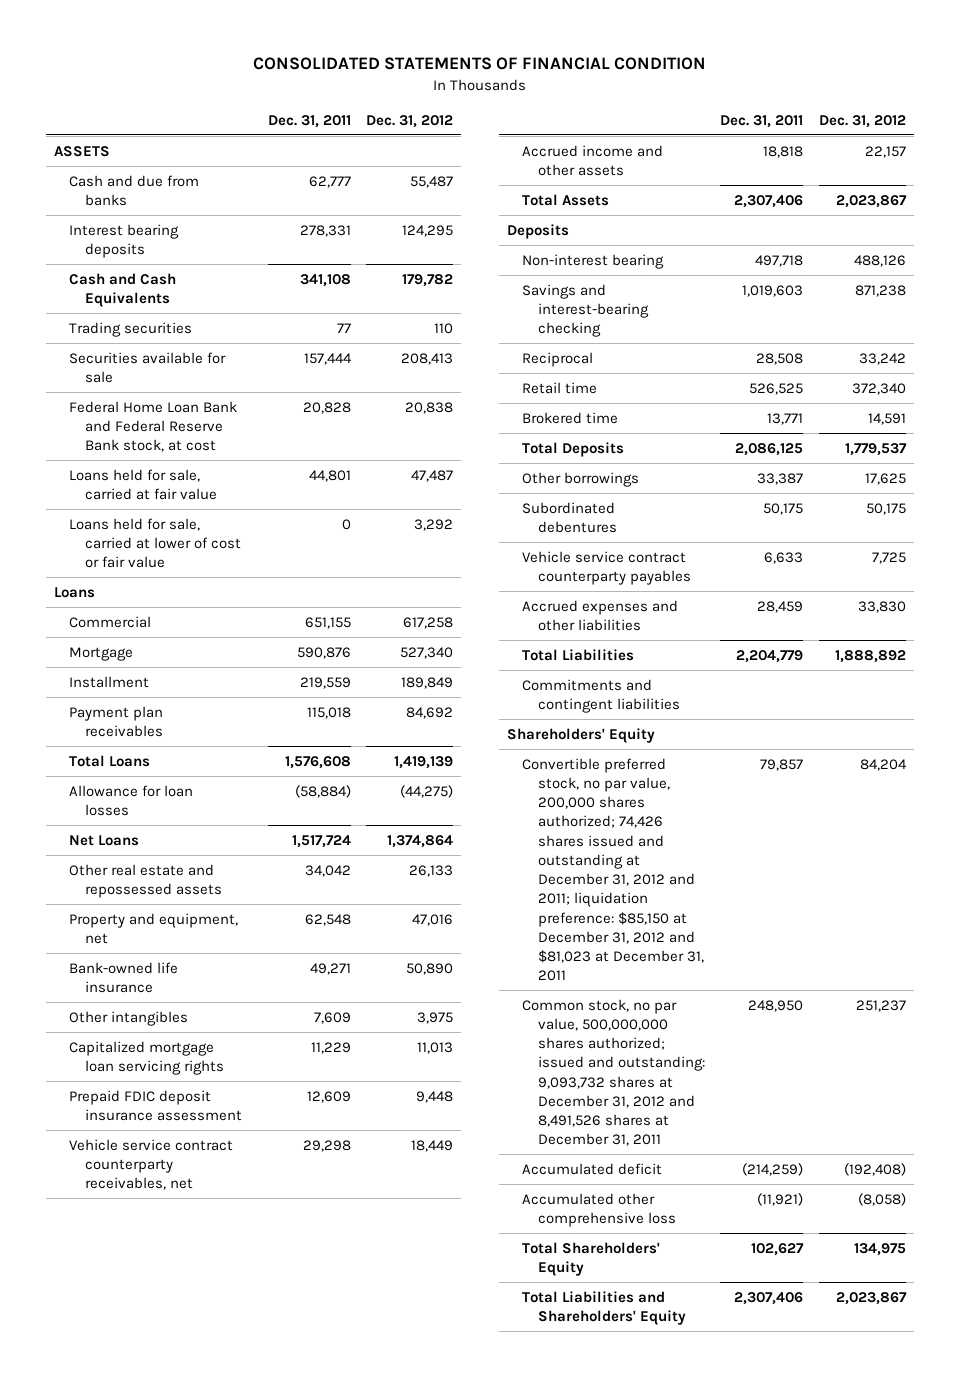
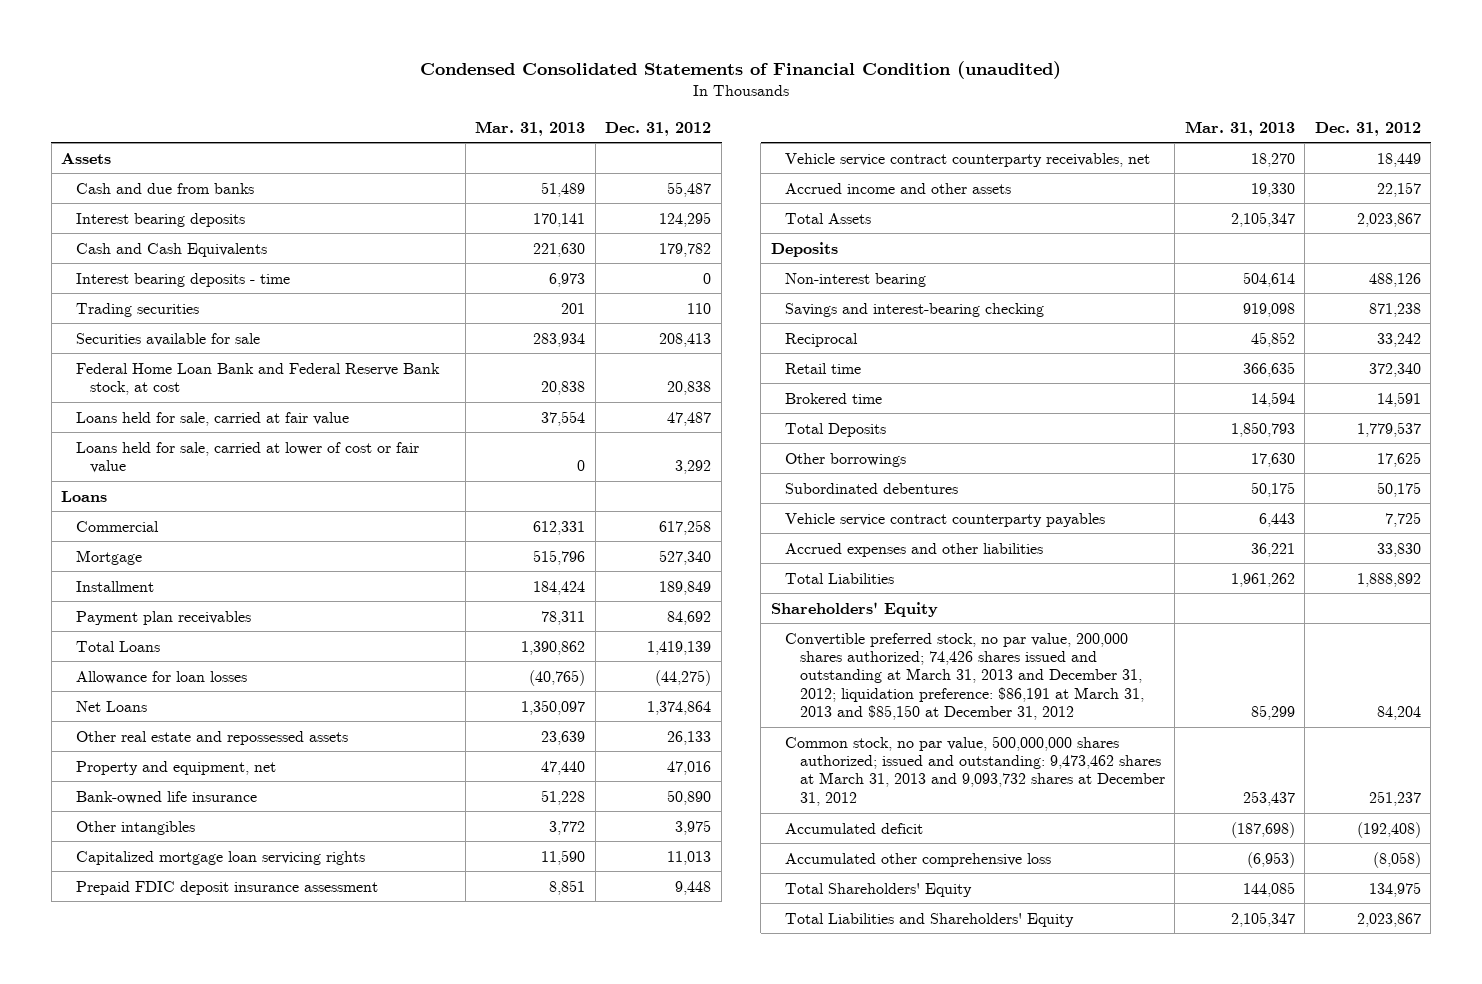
- CONSOLIDATED STATEMENTS OF FINANCIAL CONDITION
+ Condensed Consolidated Statements of Financial Condition (unaudited)
- | Dec. 31, 2011 | Dec. 31, 2012
+ | Mar. 31, 2013 | Dec. 31, 2012
- ASSETS
+ Assets
+ Interest bearing deposits - time | 6,973 | 0
- Commitments and contingent liabilities
- Convertible preferred stock, no par value, 200,000 shares authorized; 74,426 shares issued and outstanding at December 31, 2012 and 2011; liquidation preference: $85,150 at December 31, 2012 and $81,023 at December 31, 2011 | 79,857 | 84,204
- Common stock, no par value, 500,000,000 shares authorized; issued and outstanding: 9,093,732 shares at December 31, 2012 and 8,491,526 shares at December 31, 2011 | 248,950 | 251,237
+ Convertible preferred stock, no par value, 200,000 shares authorized; 74,426 shares issued and outstanding at March 31, 2013 and December 31, 2012; liquidation preference: $86,191 at March 31, 2013 and $85,150 at December 31, 2012 | 85,299 | 84,204
+ Common stock, no par value, 500,000,000 shares authorized; issued and outstanding: 9,473,462 shares at March 31, 2013 and 9,093,732 shares at December 31, 2012 | 253,437 | 251,237

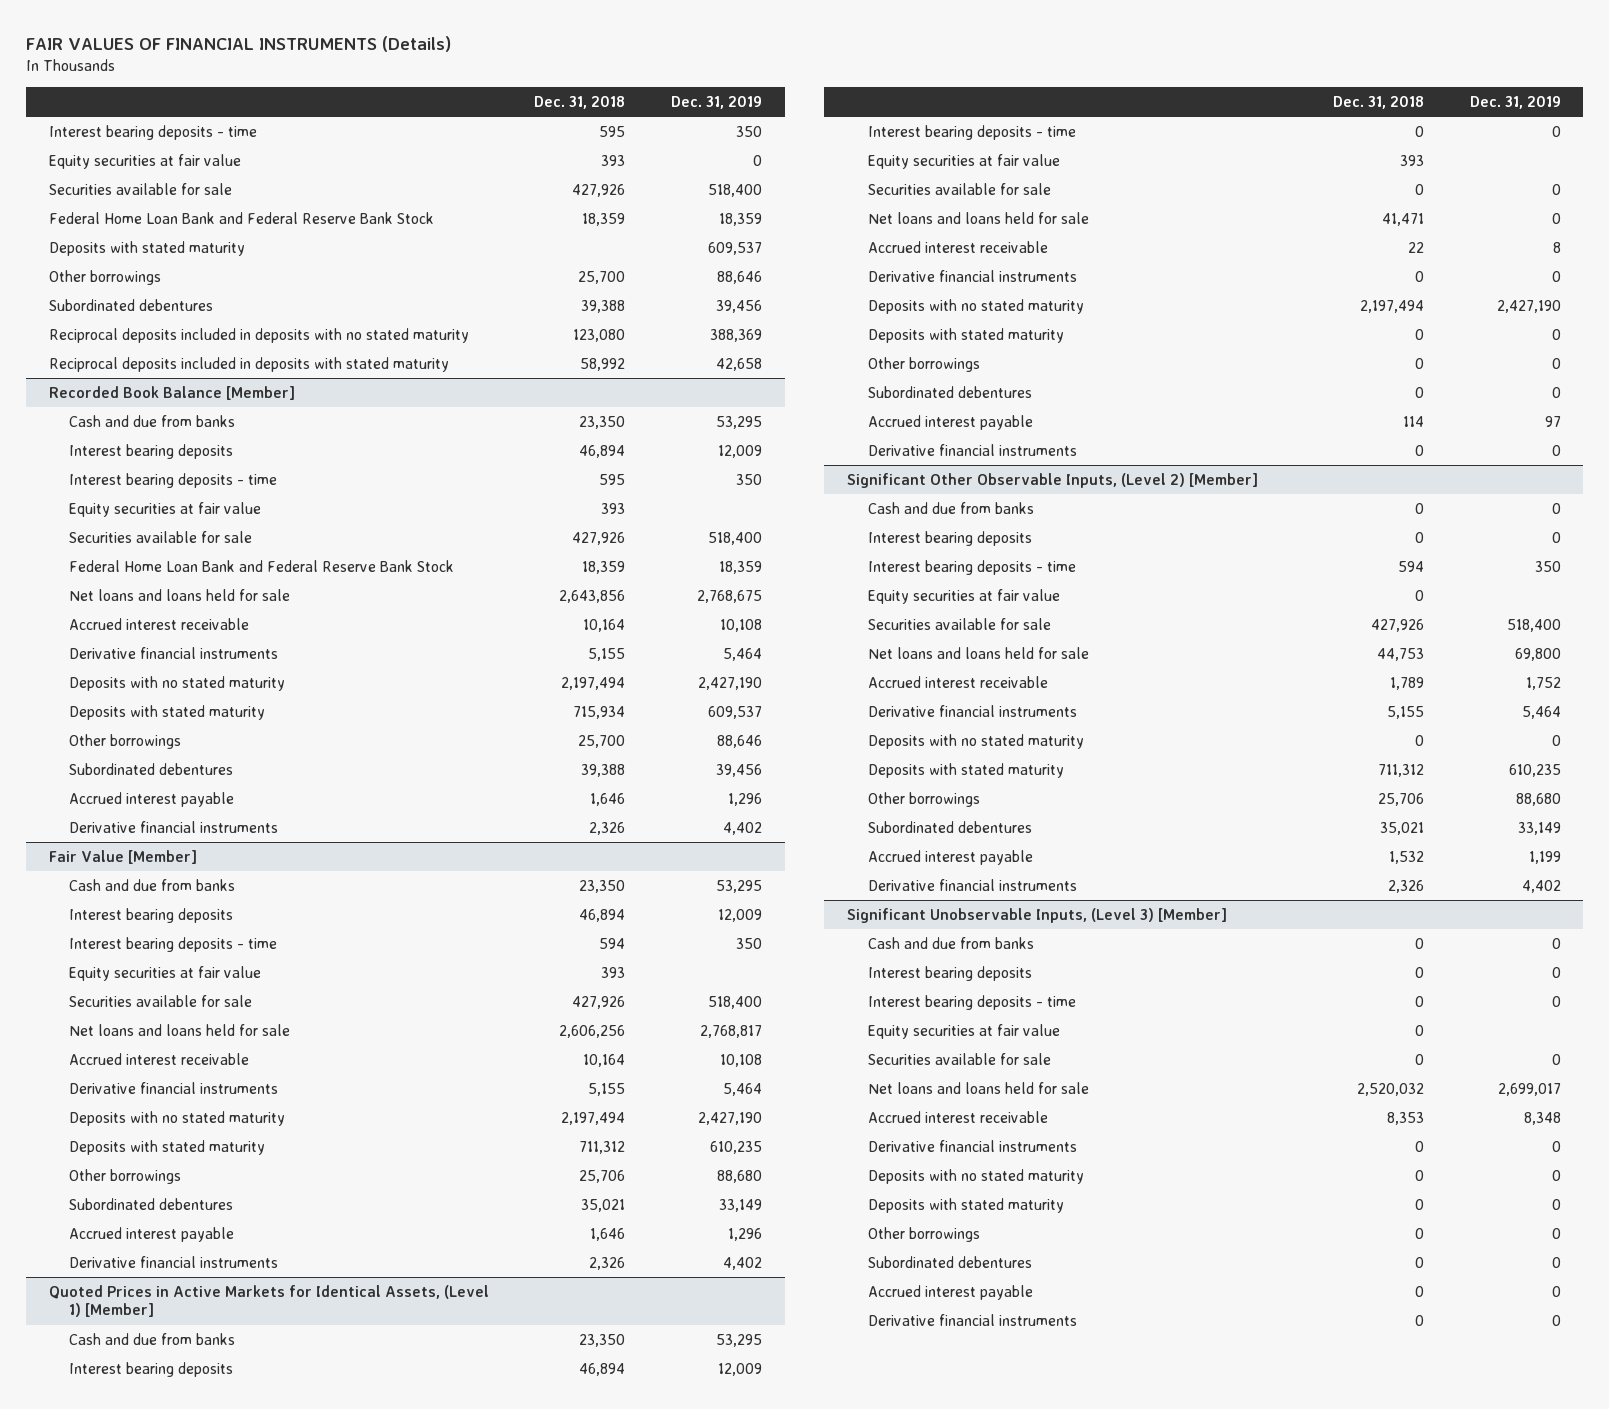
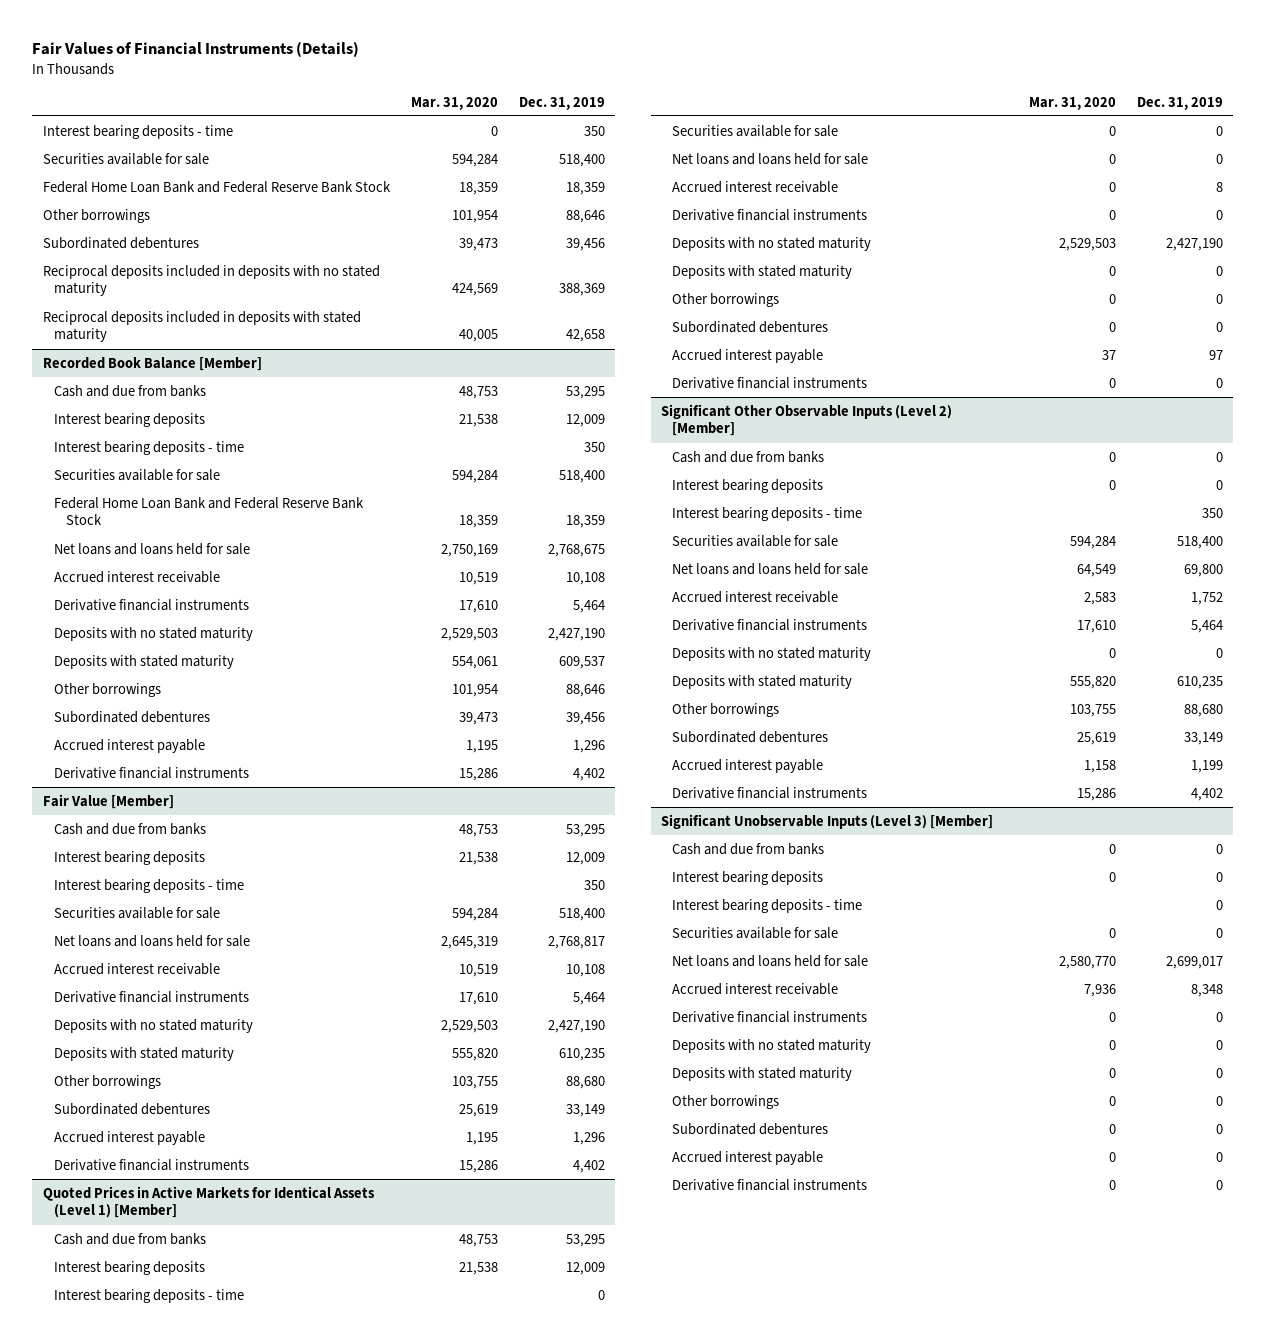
- FAIR VALUES OF FINANCIAL INSTRUMENTS (Details)
+ Fair Values of Financial Instruments (Details)
- | Dec. 31, 2018 | Dec. 31, 2019
+ | Mar. 31, 2020 | Dec. 31, 2019
- Equity securities at fair value | 393 | 0
- Deposits with stated maturity | | 609,537
@ Recorded Book Balance [Member]
- Equity securities at fair value | 393 |
@ Fair Value [Member]
- Equity securities at fair value | 393 |
- Quoted Prices in Active Markets for Identical Assets, (Level 1) [Member]
+ Quoted Prices in Active Markets for Identical Assets (Level 1) [Member]
- Equity securities at fair value | 393 |
- Significant Other Observable Inputs, (Level 2) [Member]
+ Significant Other Observable Inputs (Level 2) [Member]
- Equity securities at fair value | 0 |
- Significant Unobservable Inputs, (Level 3) [Member]
+ Significant Unobservable Inputs (Level 3) [Member]
- Equity securities at fair value | 0 |

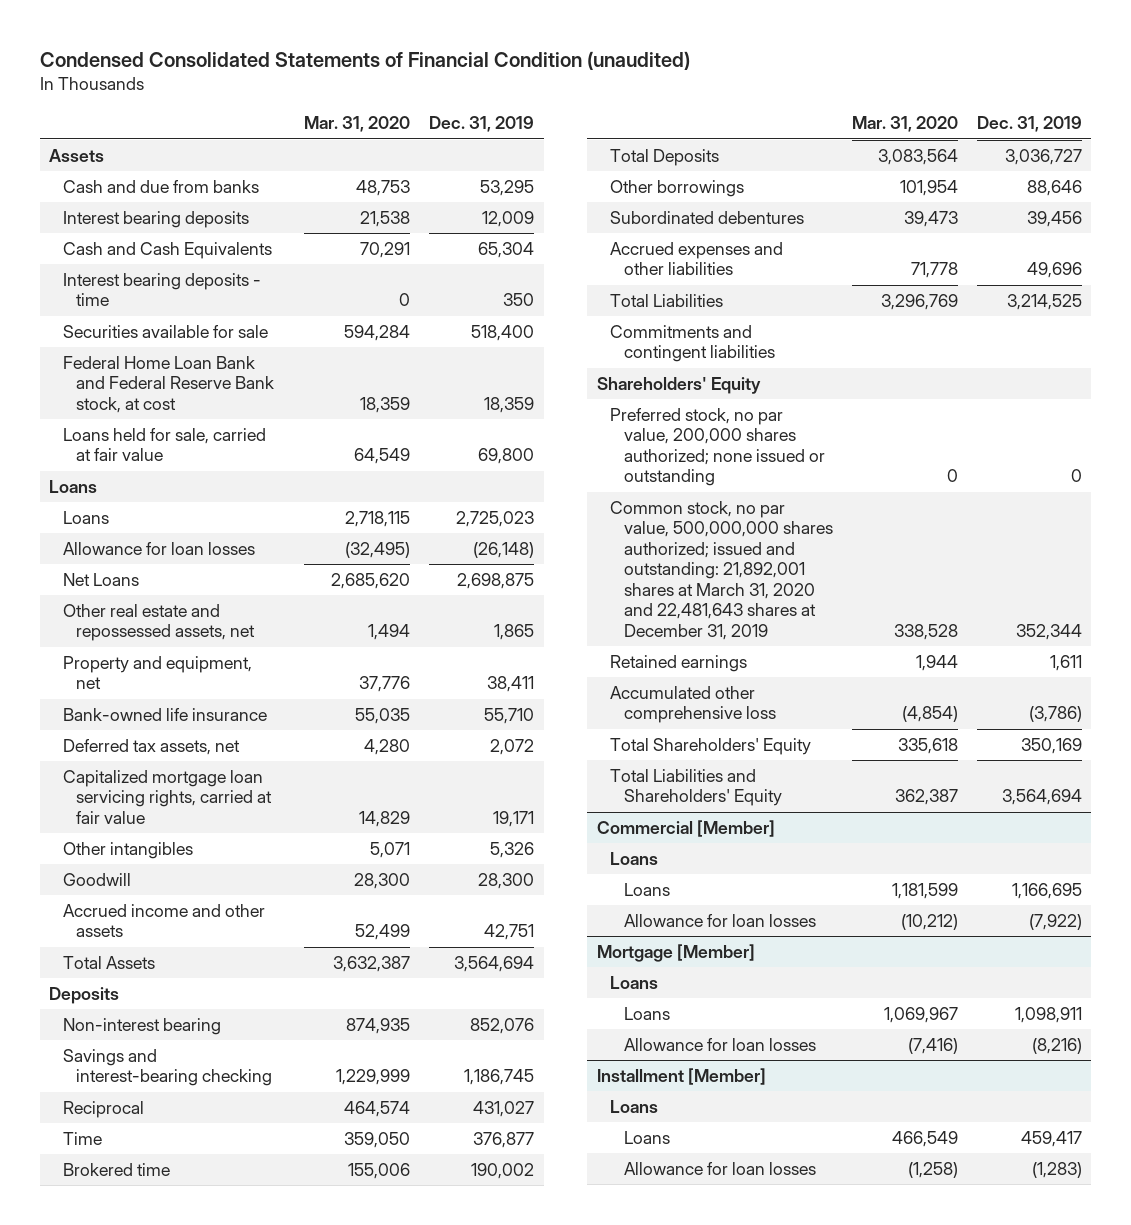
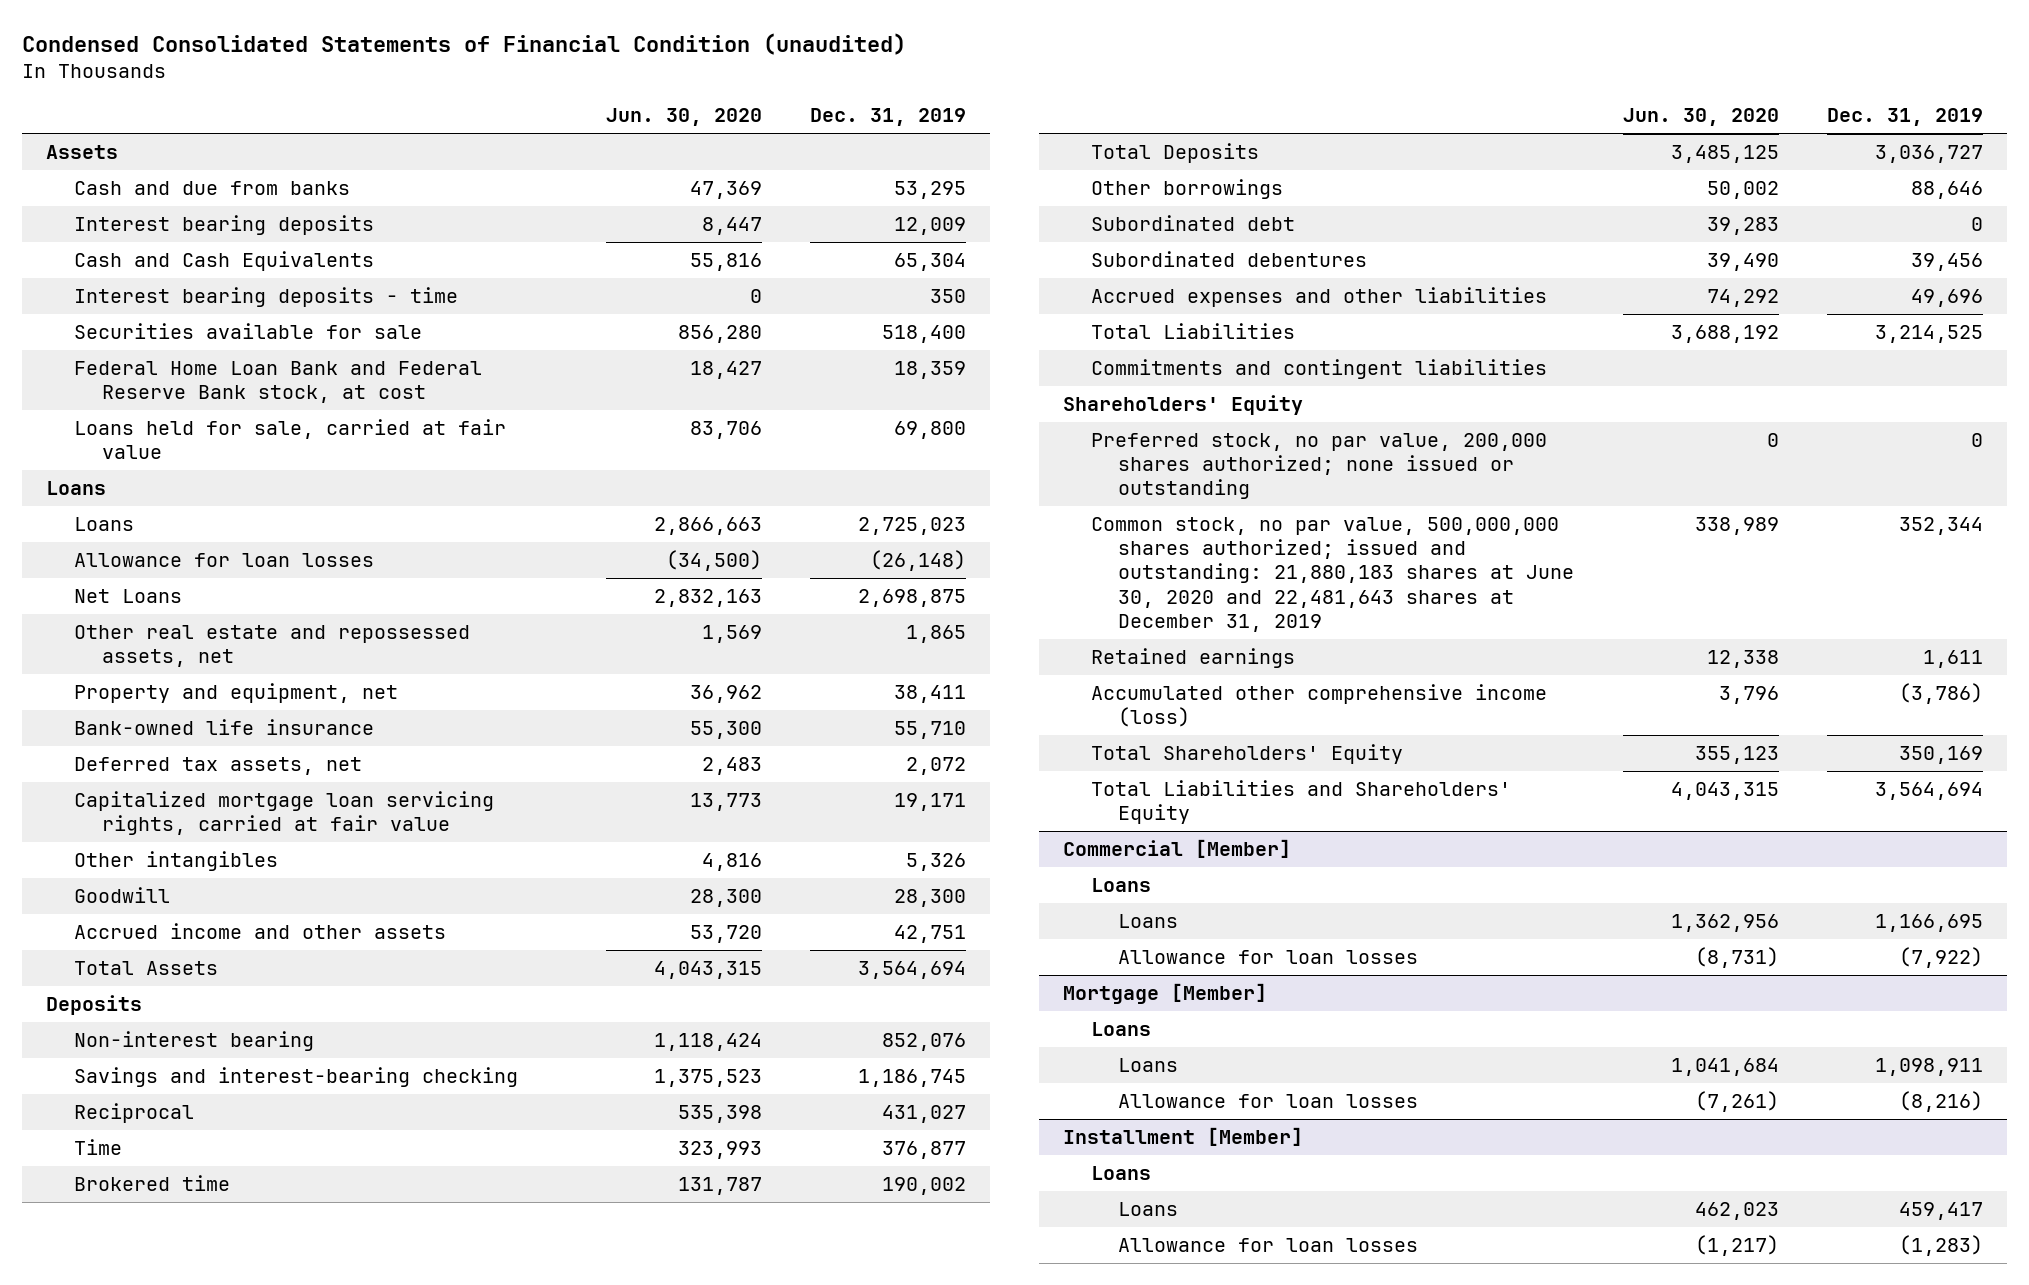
- | Mar. 31, 2020 | Dec. 31, 2019
+ | Jun. 30, 2020 | Dec. 31, 2019
+ Subordinated debt | 39,283 | 0
- Common stock, no par value, 500,000,000 shares authorized; issued and outstanding: 21,892,001 shares at March 31, 2020 and 22,481,643 shares at December 31, 2019 | 338,528 | 352,344
+ Common stock, no par value, 500,000,000 shares authorized; issued and outstanding: 21,880,183 shares at June 30, 2020 and 22,481,643 shares at December 31, 2019 | 338,989 | 352,344
- Accumulated other comprehensive loss | (4,854) | (3,786)
+ Accumulated other comprehensive income (loss) | 3,796 | (3,786)

